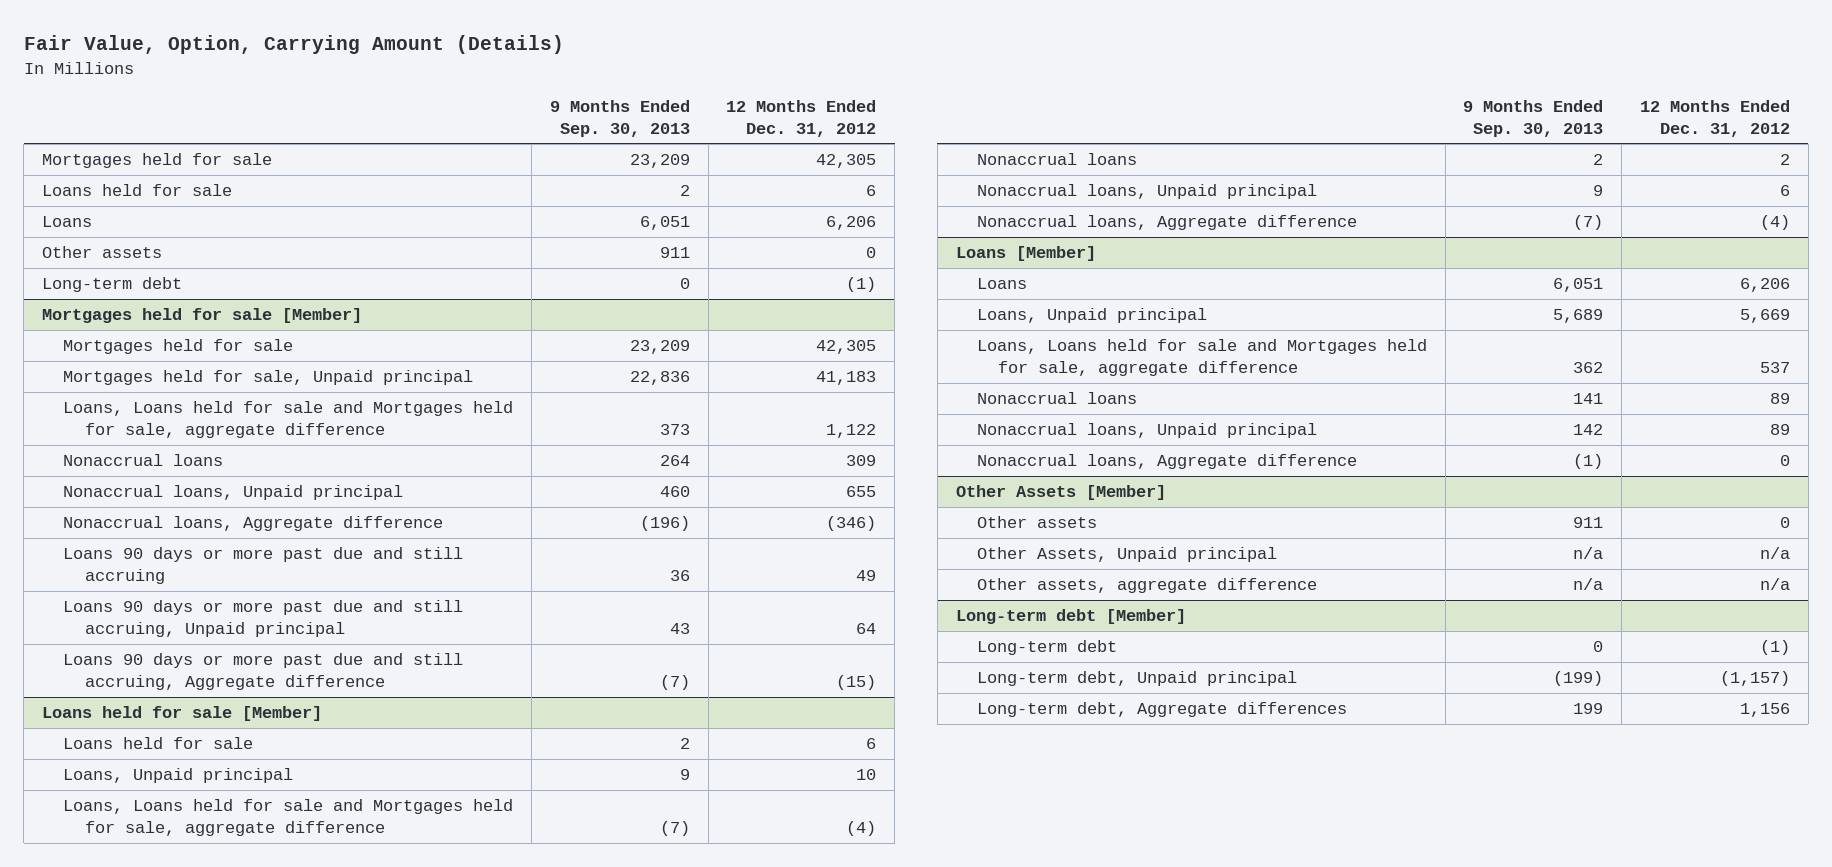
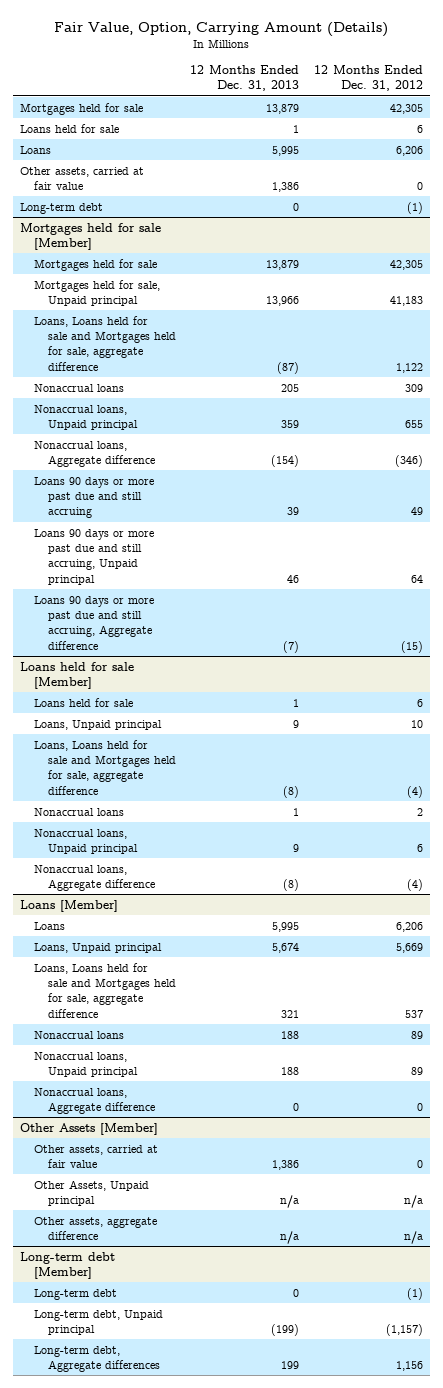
- | 9 Months Ended Sep. 30, 2013 | 12 Months Ended Dec. 31, 2012
+ | 12 Months Ended Dec. 31, 2013 | 12 Months Ended Dec. 31, 2012
- Other assets | 911 | 0
+ Other assets, carried at fair value | 1,386 | 0
@ Other Assets [Member]
- Other assets | 911 | 0
+ Other assets, carried at fair value | 1,386 | 0

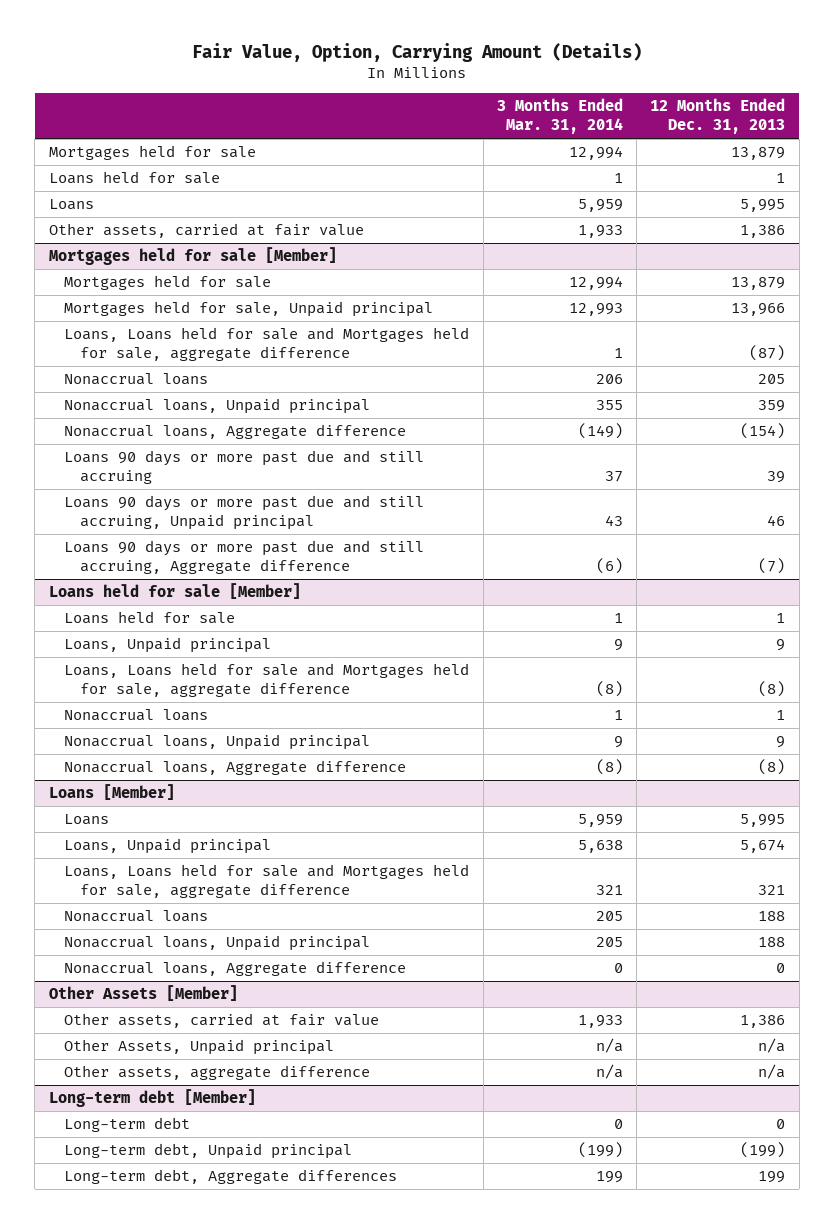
- | 12 Months Ended Dec. 31, 2013 | 12 Months Ended Dec. 31, 2012
+ | 3 Months Ended Mar. 31, 2014 | 12 Months Ended Dec. 31, 2013
- Long-term debt | 0 | (1)

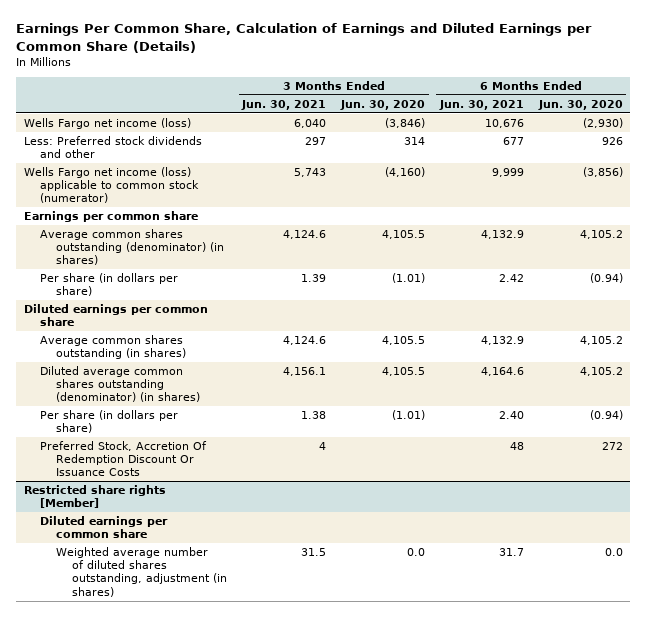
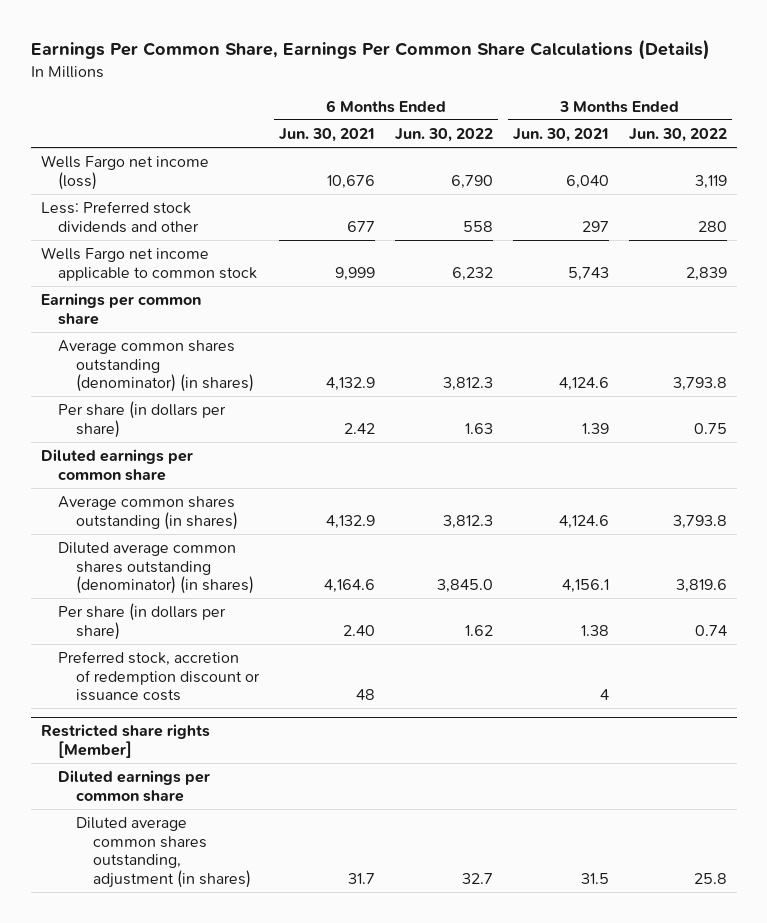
- Earnings Per Common Share, Calculation of Earnings and Diluted Earnings per Common Share (Details)
+ Earnings Per Common Share, Earnings Per Common Share Calculations (Details)
- | 3 Months Ended Jun. 30, 2021 | 3 Months Ended Jun. 30, 2020 | 6 Months Ended Jun. 30, 2021 | 6 Months Ended Jun. 30, 2020
+ | 6 Months Ended Jun. 30, 2021 | 6 Months Ended Jun. 30, 2022 | 3 Months Ended Jun. 30, 2021 | 3 Months Ended Jun. 30, 2022
- Wells Fargo net income (loss) applicable to common stock (numerator) | 5,743 | (4,160) | 9,999 | (3,856)
+ Wells Fargo net income applicable to common stock | 9,999 | 6,232 | 5,743 | 2,839
- Preferred Stock, Accretion Of Redemption Discount Or Issuance Costs | 4 | | 48 | 272
+ Preferred stock, accretion of redemption discount or issuance costs | 48 | | 4 |
@ Restricted share rights [Member]
- Weighted average number of diluted shares outstanding, adjustment (in shares) | 31.5 | 0.0 | 31.7 | 0.0
+ Diluted average common shares outstanding, adjustment (in shares) | 31.7 | 32.7 | 31.5 | 25.8

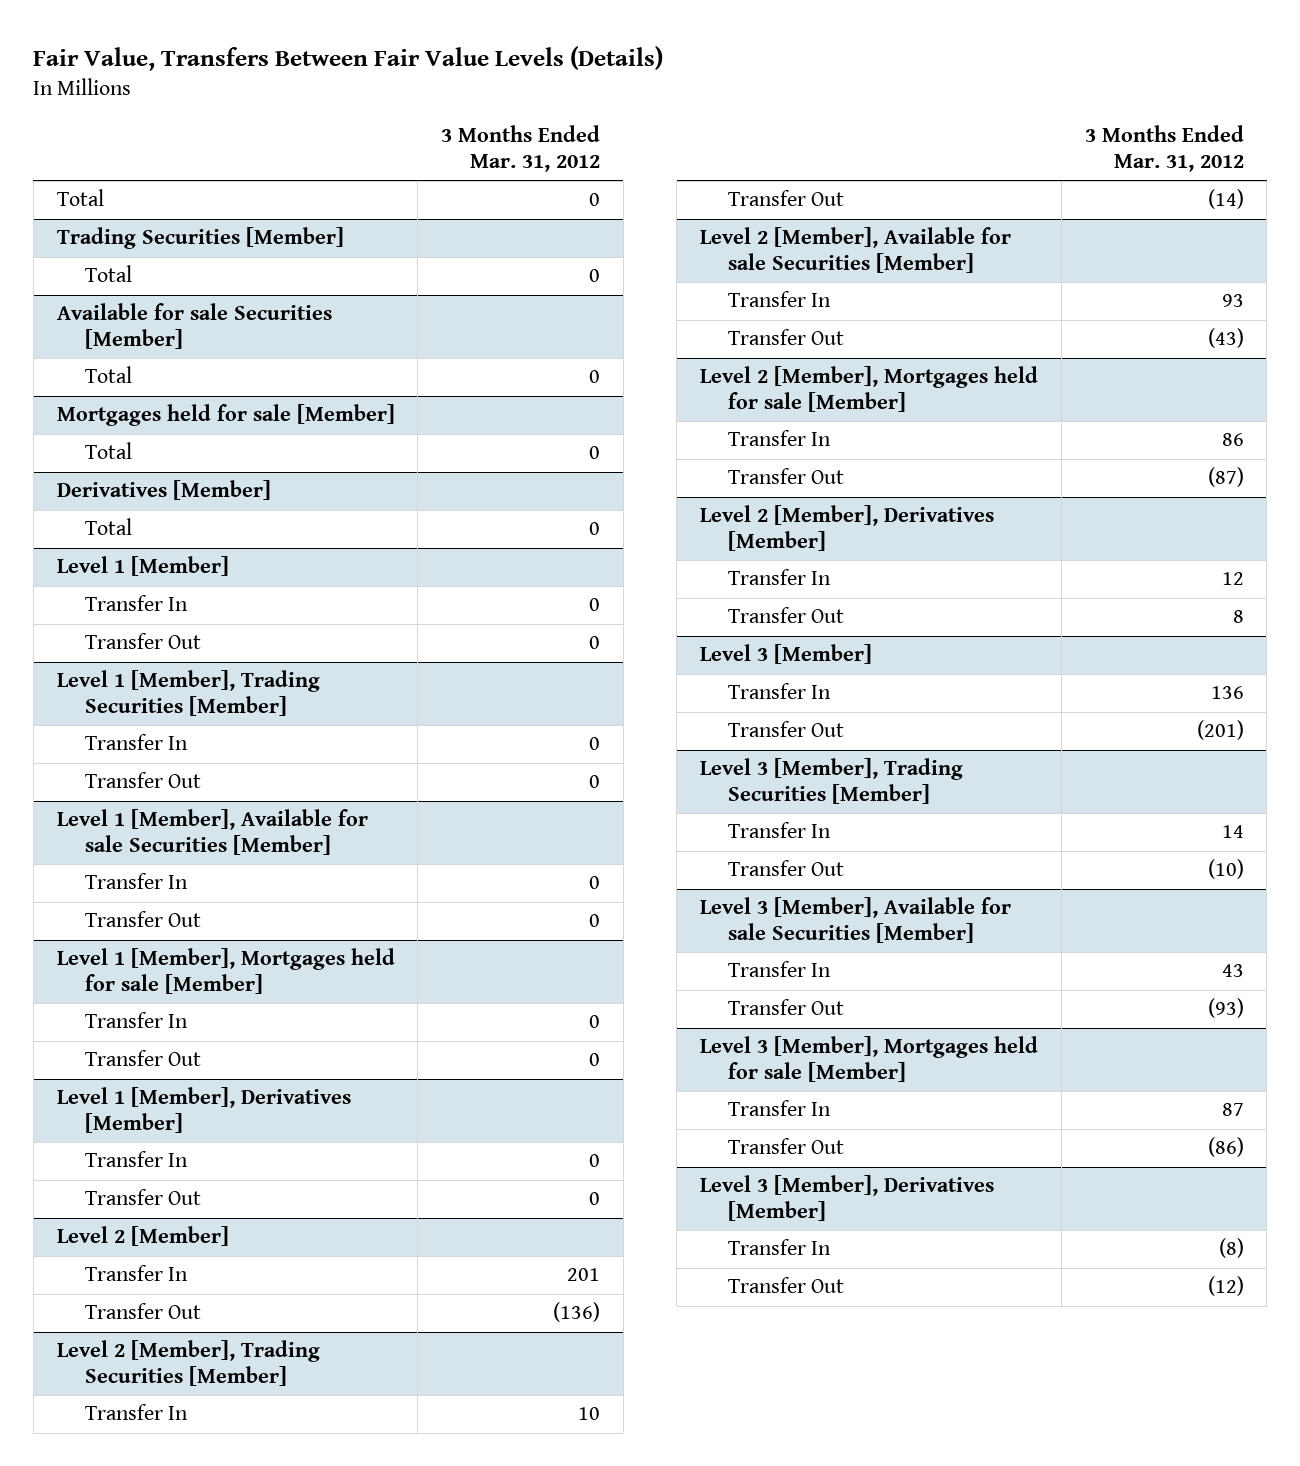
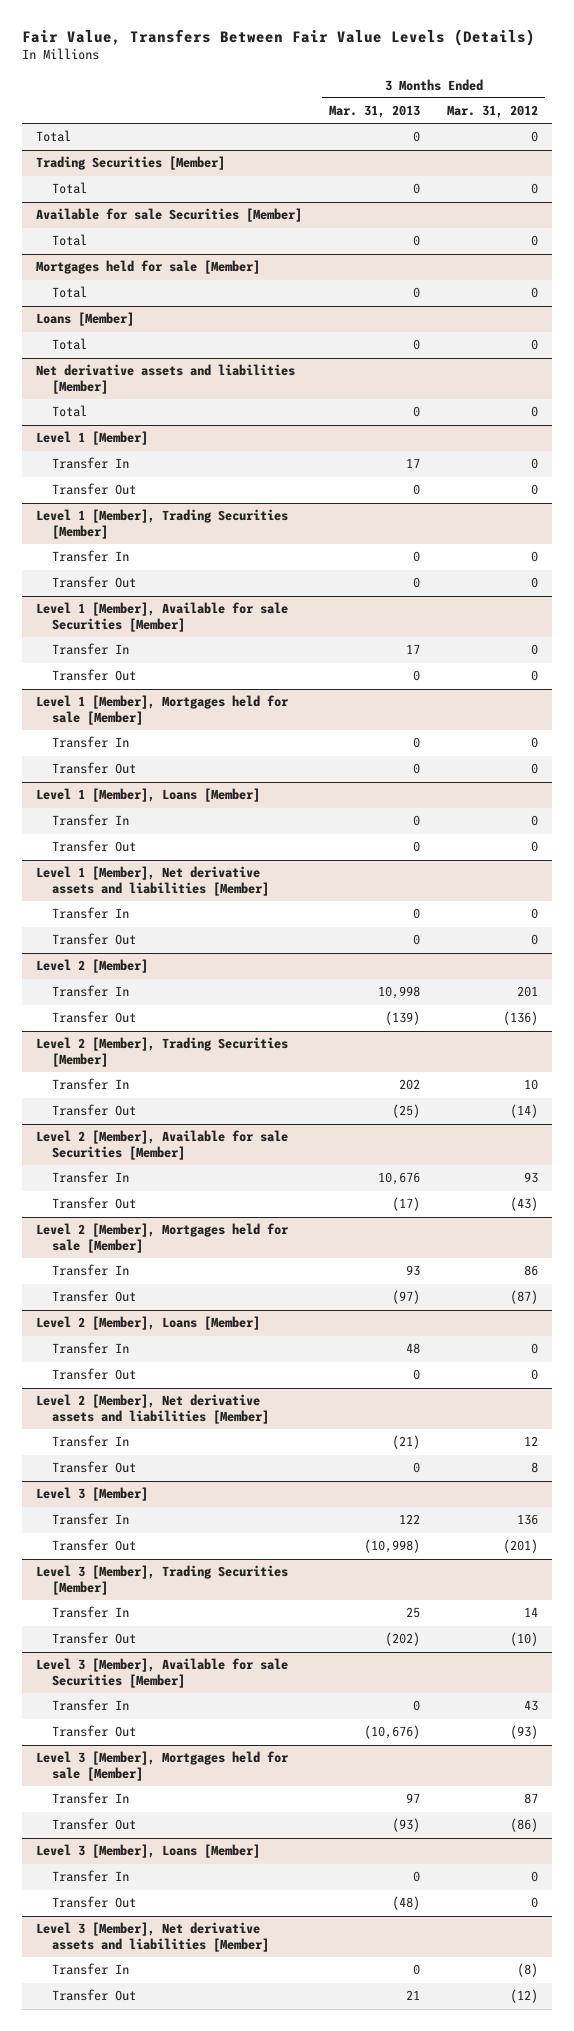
- | 3 Months Ended Mar. 31, 2012
+ | 3 Months Ended Mar. 31, 2013 | 3 Months Ended Mar. 31, 2012
- Derivatives [Member]
+ Loans [Member]
+ Net derivative assets and liabilities [Member]
+ Total | 0 | 0
- Level 1 [Member], Derivatives [Member]
+ Level 1 [Member], Loans [Member]
+ Level 1 [Member], Net derivative assets and liabilities [Member]
+ Transfer In | 0 | 0
+ Transfer Out | 0 | 0
- Level 2 [Member], Derivatives [Member]
+ Level 2 [Member], Loans [Member]
+ Transfer In | 48 | 0
+ Transfer Out | 0 | 0
+ Level 2 [Member], Net derivative assets and liabilities [Member]
- Level 3 [Member], Derivatives [Member]
+ Level 3 [Member], Loans [Member]
+ Transfer In | 0 | 0
+ Transfer Out | (48) | 0
+ Level 3 [Member], Net derivative assets and liabilities [Member]

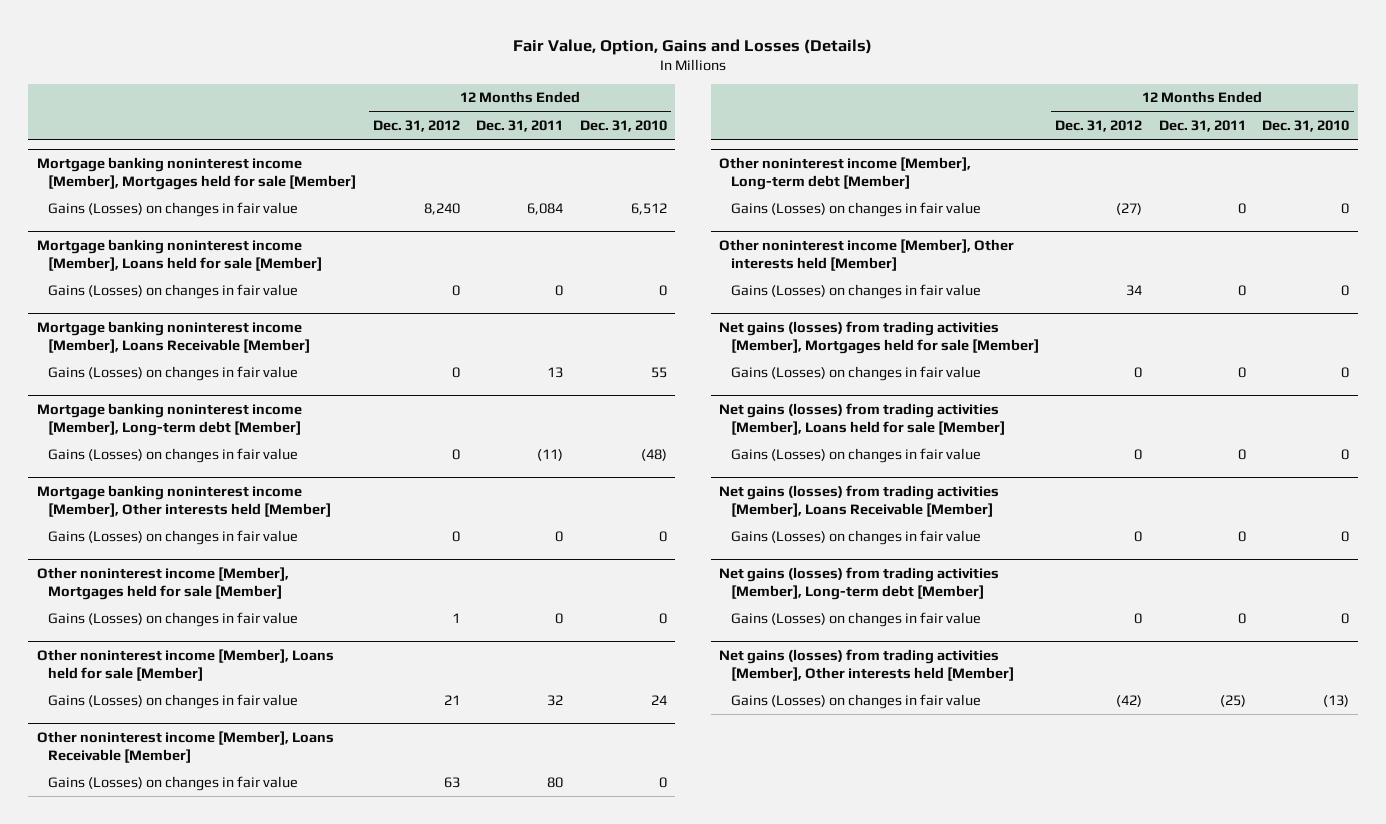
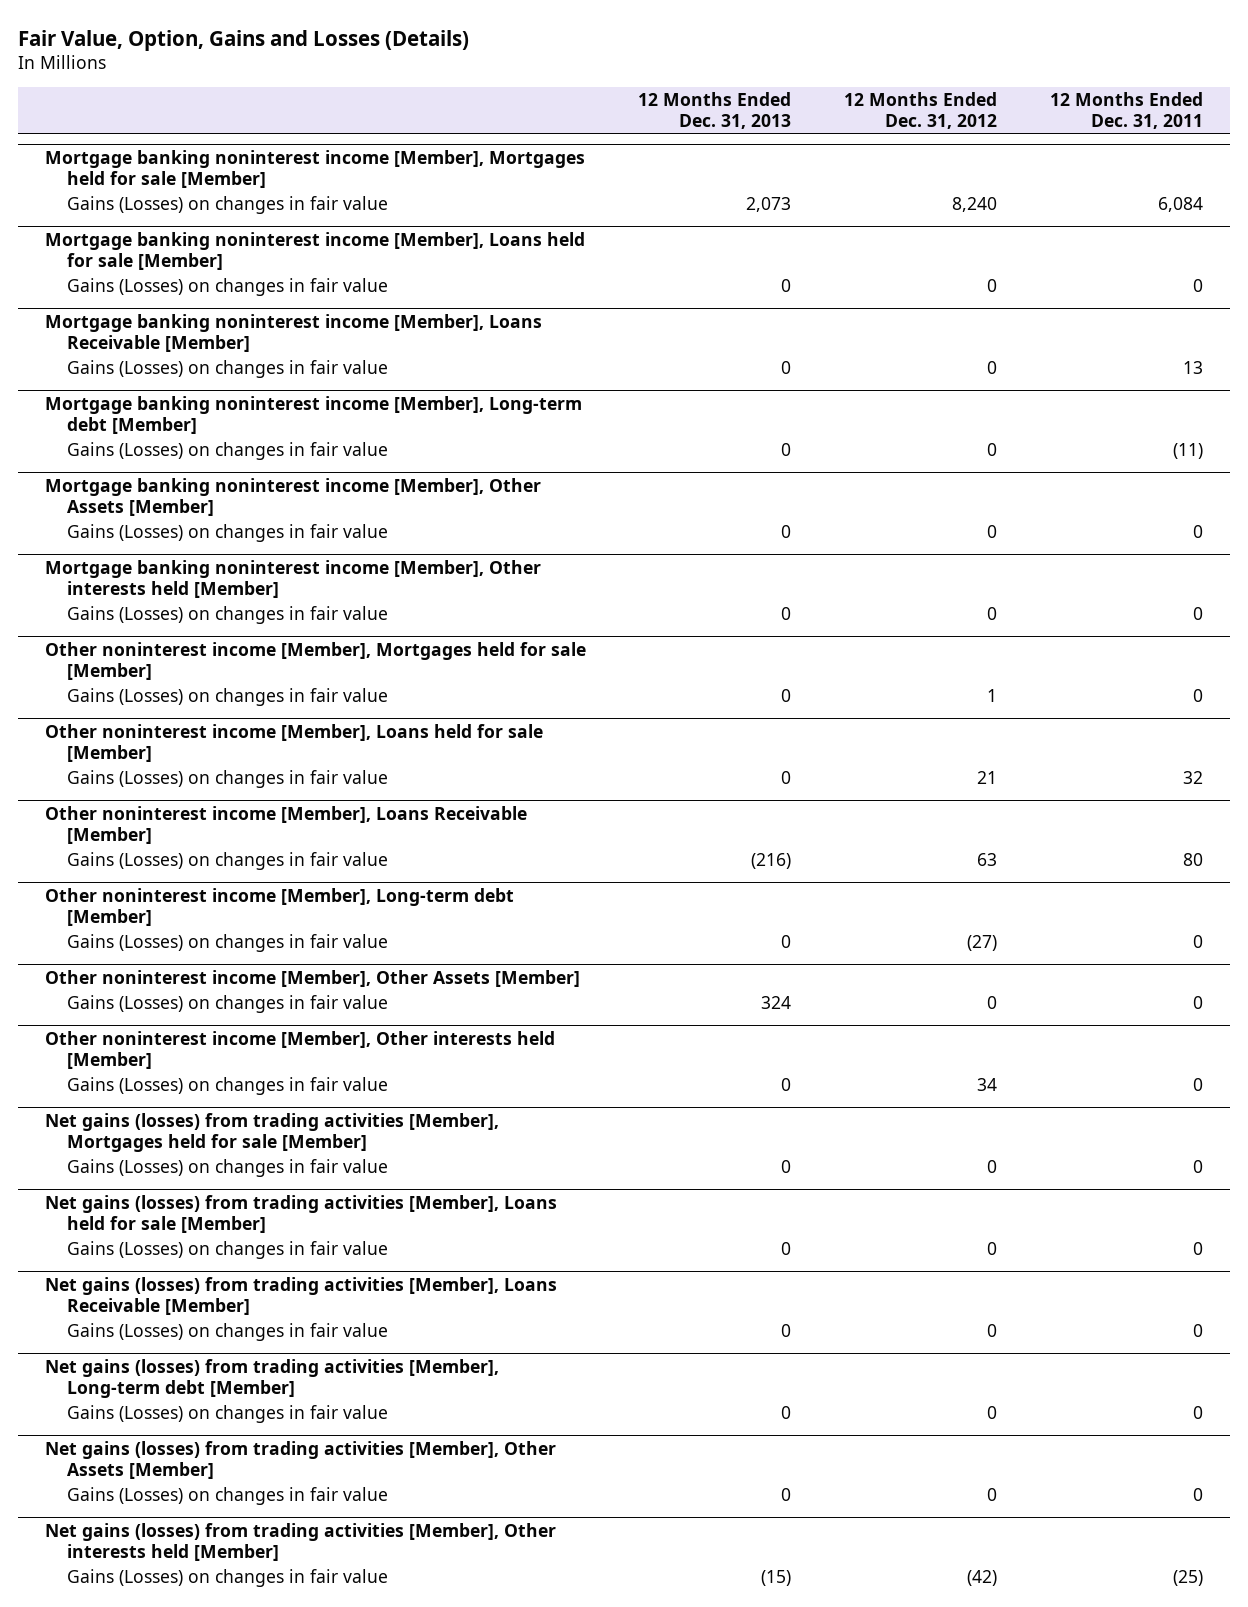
- | 12 Months Ended Dec. 31, 2012 | 12 Months Ended Dec. 31, 2011 | 12 Months Ended Dec. 31, 2010
+ | 12 Months Ended Dec. 31, 2013 | 12 Months Ended Dec. 31, 2012 | 12 Months Ended Dec. 31, 2011
+ Mortgage banking noninterest income [Member], Other Assets [Member]
+ Gains (Losses) on changes in fair value | 0 | 0 | 0
+ Other noninterest income [Member], Other Assets [Member]
+ Gains (Losses) on changes in fair value | 324 | 0 | 0
+ Net gains (losses) from trading activities [Member], Other Assets [Member]
+ Gains (Losses) on changes in fair value | 0 | 0 | 0

